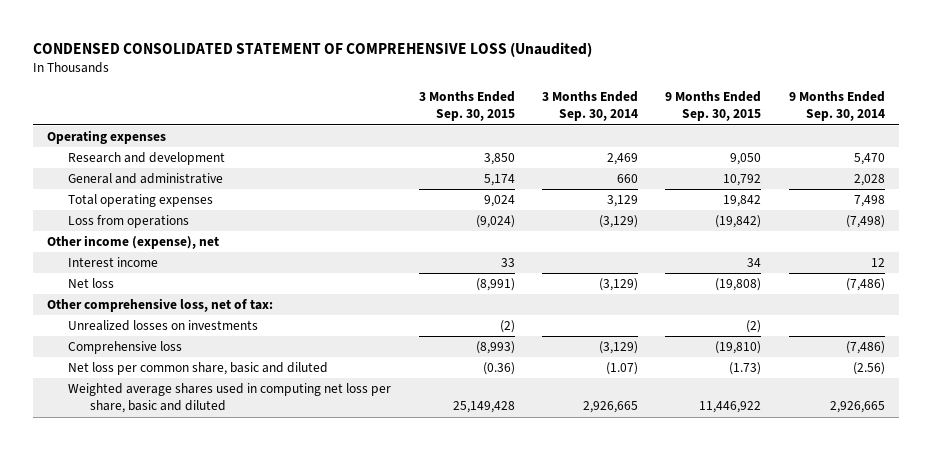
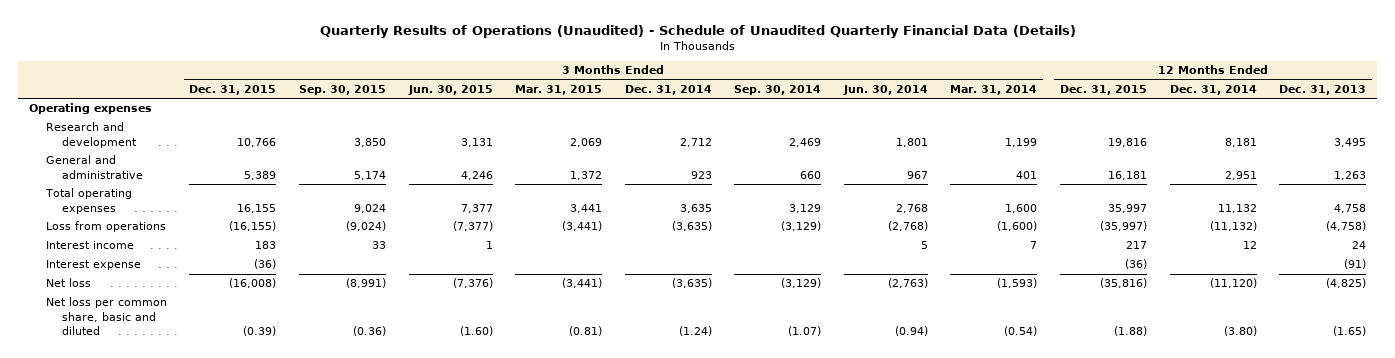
- CONDENSED CONSOLIDATED STATEMENT OF COMPREHENSIVE LOSS (Unaudited)
+ Quarterly Results of Operations (Unaudited) - Schedule of Unaudited Quarterly Financial Data (Details)
- | 3 Months Ended Sep. 30, 2015 | 3 Months Ended Sep. 30, 2014 | 9 Months Ended Sep. 30, 2015 | 9 Months Ended Sep. 30, 2014
+ | 3 Months Ended Dec. 31, 2015 | 3 Months Ended Sep. 30, 2015 | 3 Months Ended Jun. 30, 2015 | 3 Months Ended Mar. 31, 2015 | 3 Months Ended Dec. 31, 2014 | 3 Months Ended Sep. 30, 2014 | 3 Months Ended Jun. 30, 2014 | 3 Months Ended Mar. 31, 2014 | 12 Months Ended Dec. 31, 2015 | 12 Months Ended Dec. 31, 2014 | 12 Months Ended Dec. 31, 2013
- Other income (expense), net
+ Interest expense | (36) | | | | | | | | (36) | | (91)
- Other comprehensive loss, net of tax:
- Unrealized losses on investments | (2) | | (2) |
- Comprehensive loss | (8,993) | (3,129) | (19,810) | (7,486)
- Weighted average shares used in computing net loss per share, basic and diluted | 25,149,428 | 2,926,665 | 11,446,922 | 2,926,665

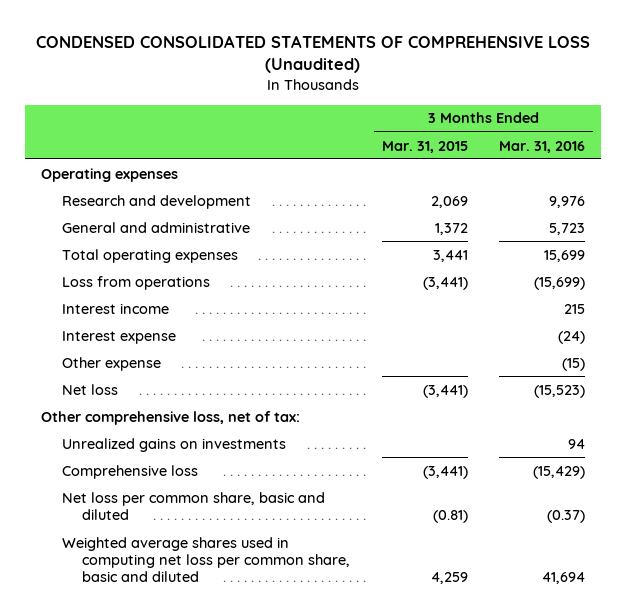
- Quarterly Results of Operations (Unaudited) - Schedule of Unaudited Quarterly Financial Data (Details)
+ CONDENSED CONSOLIDATED STATEMENTS OF COMPREHENSIVE LOSS (Unaudited)
- | 3 Months Ended Dec. 31, 2015 | 3 Months Ended Sep. 30, 2015 | 3 Months Ended Jun. 30, 2015 | 3 Months Ended Mar. 31, 2015 | 3 Months Ended Dec. 31, 2014 | 3 Months Ended Sep. 30, 2014 | 3 Months Ended Jun. 30, 2014 | 3 Months Ended Mar. 31, 2014 | 12 Months Ended Dec. 31, 2015 | 12 Months Ended Dec. 31, 2014 | 12 Months Ended Dec. 31, 2013
+ | 3 Months Ended Mar. 31, 2015 | 3 Months Ended Mar. 31, 2016
+ Other expense | | (15)
+ Other comprehensive loss, net of tax:
+ Unrealized gains on investments | | 94
+ Comprehensive loss | (3,441) | (15,429)
+ Weighted average shares used in computing net loss per common share, basic and diluted | 4,259 | 41,694

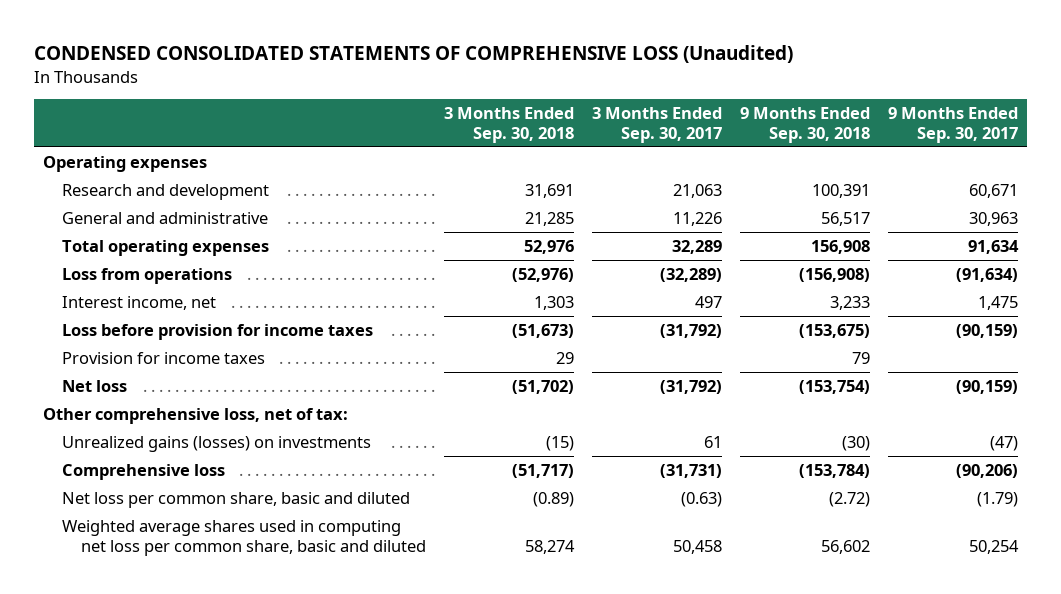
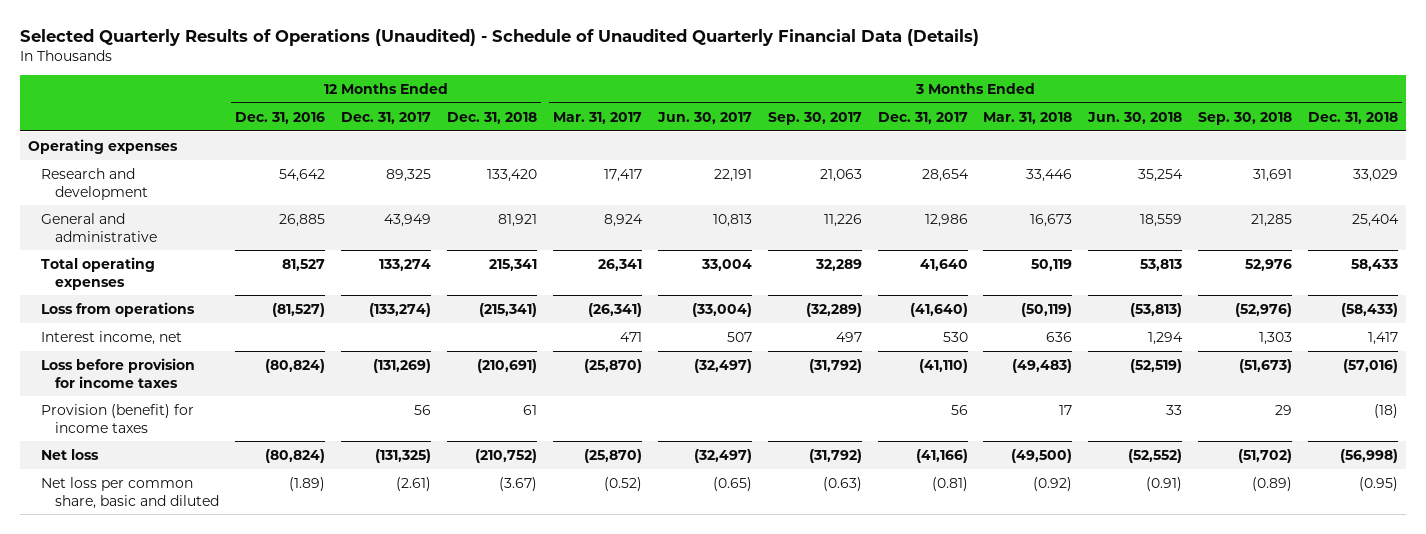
- CONDENSED CONSOLIDATED STATEMENTS OF COMPREHENSIVE LOSS (Unaudited)
+ Selected Quarterly Results of Operations (Unaudited) - Schedule of Unaudited Quarterly Financial Data (Details)
- | 3 Months Ended Sep. 30, 2018 | 3 Months Ended Sep. 30, 2017 | 9 Months Ended Sep. 30, 2018 | 9 Months Ended Sep. 30, 2017
+ | 12 Months Ended Dec. 31, 2016 | 12 Months Ended Dec. 31, 2017 | 12 Months Ended Dec. 31, 2018 | 3 Months Ended Mar. 31, 2017 | 3 Months Ended Jun. 30, 2017 | 3 Months Ended Sep. 30, 2017 | 3 Months Ended Dec. 31, 2017 | 3 Months Ended Mar. 31, 2018 | 3 Months Ended Jun. 30, 2018 | 3 Months Ended Sep. 30, 2018 | 3 Months Ended Dec. 31, 2018
- Provision for income taxes | 29 | | 79 |
+ Provision (benefit) for income taxes | | 56 | 61 | | | | 56 | 17 | 33 | 29 | (18)
- Other comprehensive loss, net of tax:
- Unrealized gains (losses) on investments | (15) | 61 | (30) | (47)
- Comprehensive loss | (51,717) | (31,731) | (153,784) | (90,206)
- Weighted average shares used in computing net loss per common share, basic and diluted | 58,274 | 50,458 | 56,602 | 50,254

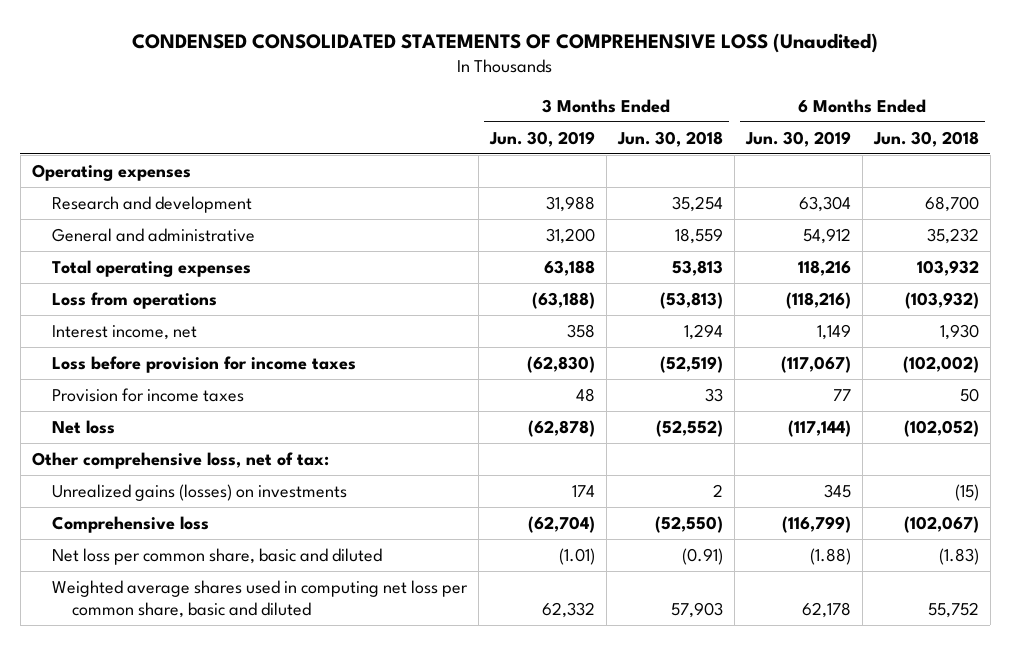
- Selected Quarterly Results of Operations (Unaudited) - Schedule of Unaudited Quarterly Financial Data (Details)
+ CONDENSED CONSOLIDATED STATEMENTS OF COMPREHENSIVE LOSS (Unaudited)
- | 12 Months Ended Dec. 31, 2016 | 12 Months Ended Dec. 31, 2017 | 12 Months Ended Dec. 31, 2018 | 3 Months Ended Mar. 31, 2017 | 3 Months Ended Jun. 30, 2017 | 3 Months Ended Sep. 30, 2017 | 3 Months Ended Dec. 31, 2017 | 3 Months Ended Mar. 31, 2018 | 3 Months Ended Jun. 30, 2018 | 3 Months Ended Sep. 30, 2018 | 3 Months Ended Dec. 31, 2018
+ | 3 Months Ended Jun. 30, 2019 | 3 Months Ended Jun. 30, 2018 | 6 Months Ended Jun. 30, 2019 | 6 Months Ended Jun. 30, 2018
- Provision (benefit) for income taxes | | 56 | 61 | | | | 56 | 17 | 33 | 29 | (18)
+ Provision for income taxes | 48 | 33 | 77 | 50
+ Other comprehensive loss, net of tax:
+ Unrealized gains (losses) on investments | 174 | 2 | 345 | (15)
+ Comprehensive loss | (62,704) | (52,550) | (116,799) | (102,067)
+ Weighted average shares used in computing net loss per common share, basic and diluted | 62,332 | 57,903 | 62,178 | 55,752

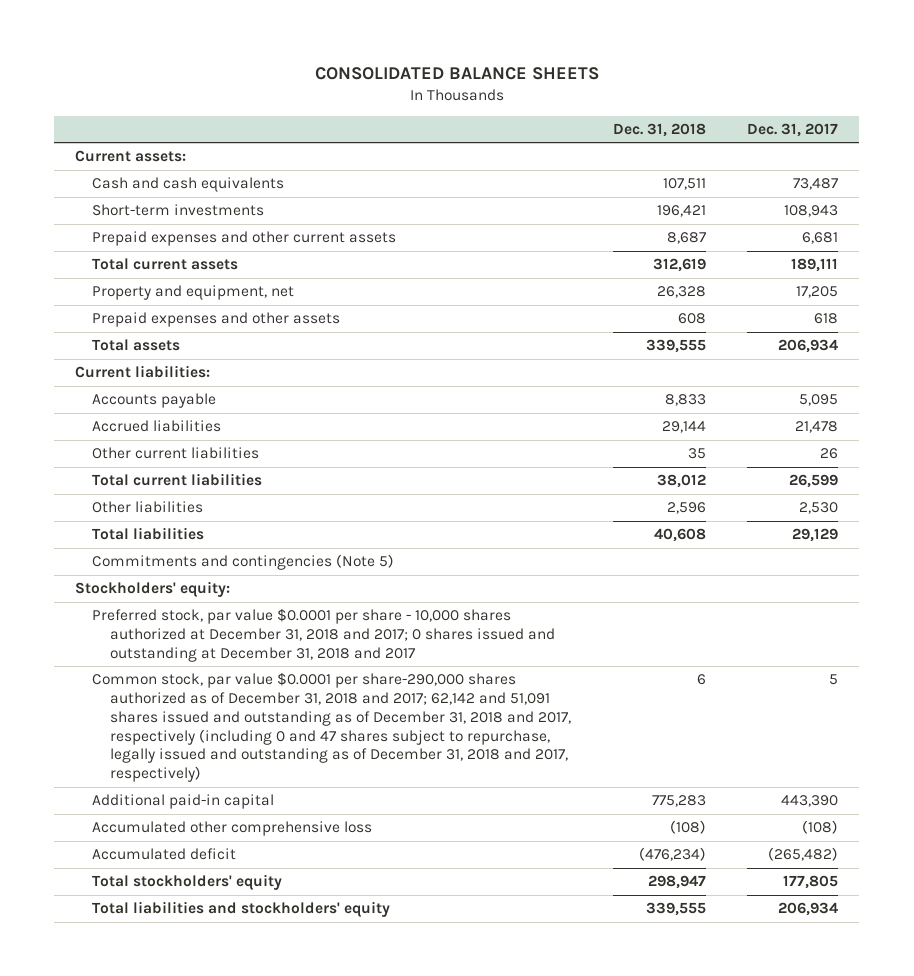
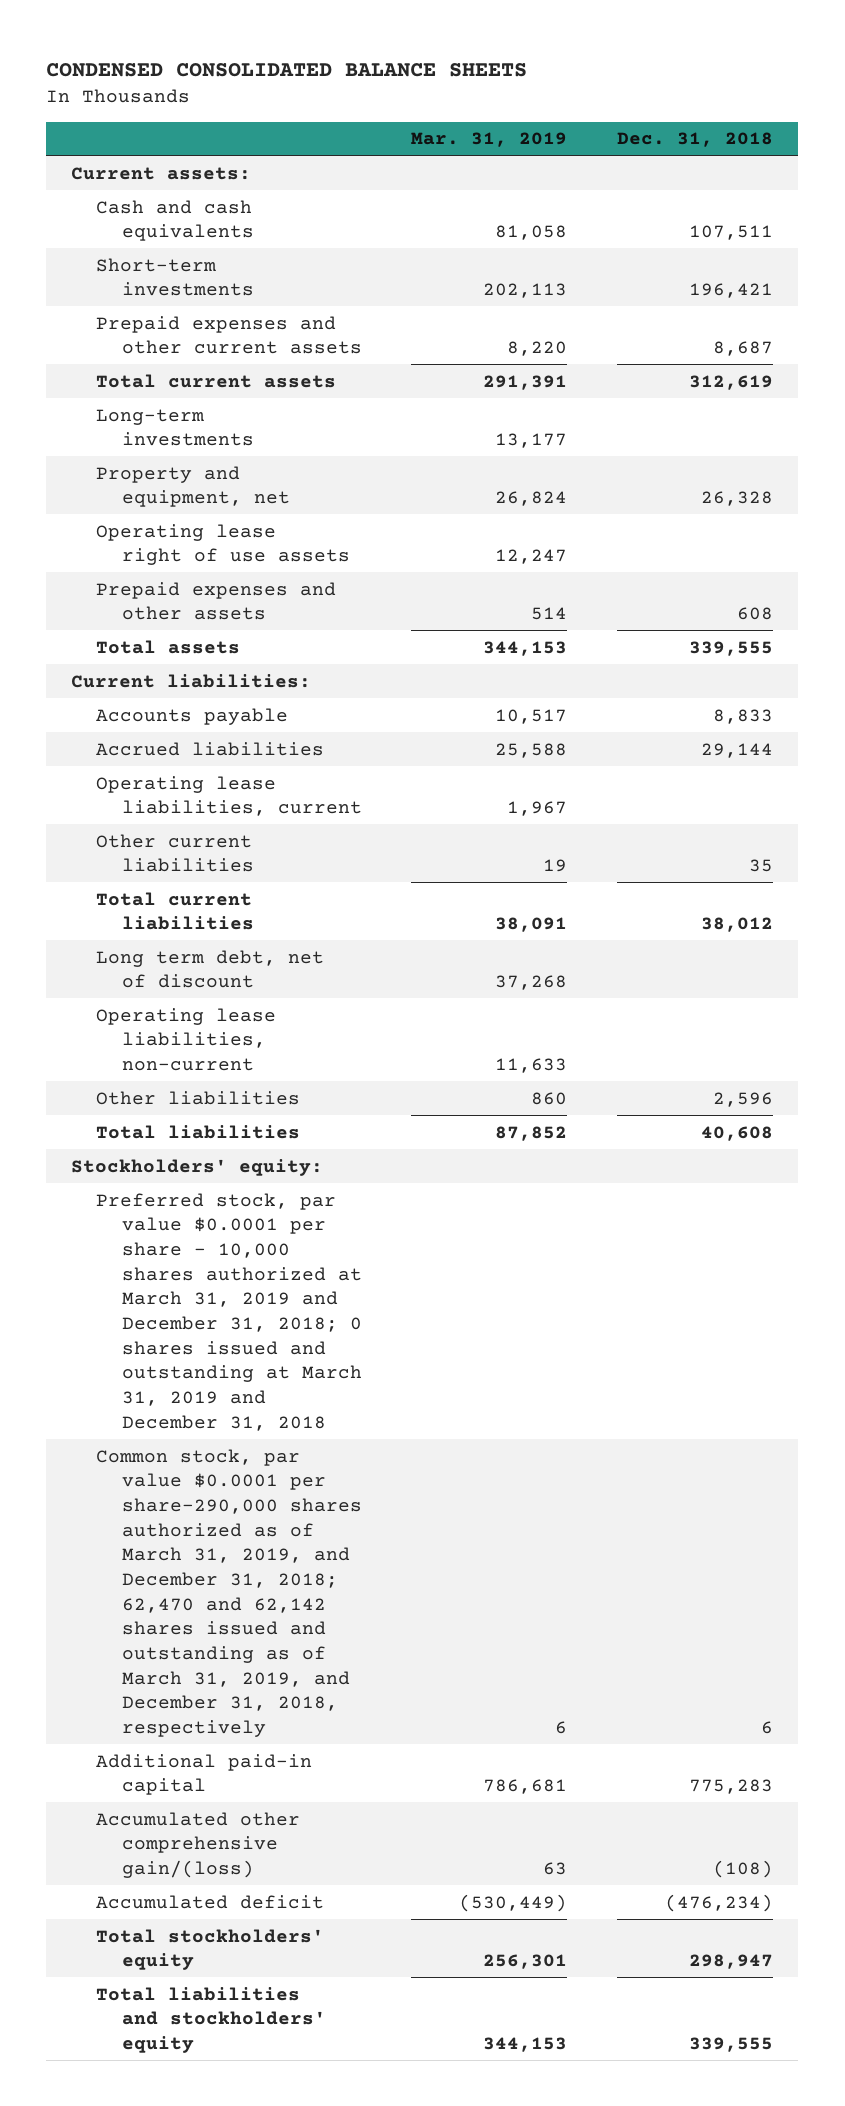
- CONSOLIDATED BALANCE SHEETS
+ CONDENSED CONSOLIDATED BALANCE SHEETS
- | Dec. 31, 2018 | Dec. 31, 2017
+ | Mar. 31, 2019 | Dec. 31, 2018
+ Long-term investments | 13,177 |
+ Operating lease right of use assets | 12,247 |
+ Operating lease liabilities, current | 1,967 |
+ Long term debt, net of discount | 37,268 |
+ Operating lease liabilities, non-current | 11,633 |
- Commitments and contingencies (Note 5)
- Preferred stock, par value $0.0001 per share - 10,000 shares authorized at December 31, 2018 and 2017; 0 shares issued and outstanding at December 31, 2018 and 2017
- Common stock, par value $0.0001 per share-290,000 shares authorized as of December 31, 2018 and 2017; 62,142 and 51,091 shares issued and outstanding as of December 31, 2018 and 2017, respectively (including 0 and 47 shares subject to repurchase, legally issued and outstanding as of December 31, 2018 and 2017, respectively) | 6 | 5
+ Preferred stock, par value $0.0001 per share - 10,000 shares authorized at March 31, 2019 and December 31, 2018; 0 shares issued and outstanding at March 31, 2019 and December 31, 2018
+ Common stock, par value $0.0001 per share-290,000 shares authorized as of March 31, 2019, and December 31, 2018; 62,470 and 62,142 shares issued and outstanding as of March 31, 2019, and December 31, 2018, respectively | 6 | 6
- Accumulated other comprehensive loss | (108) | (108)
+ Accumulated other comprehensive gain/(loss) | 63 | (108)

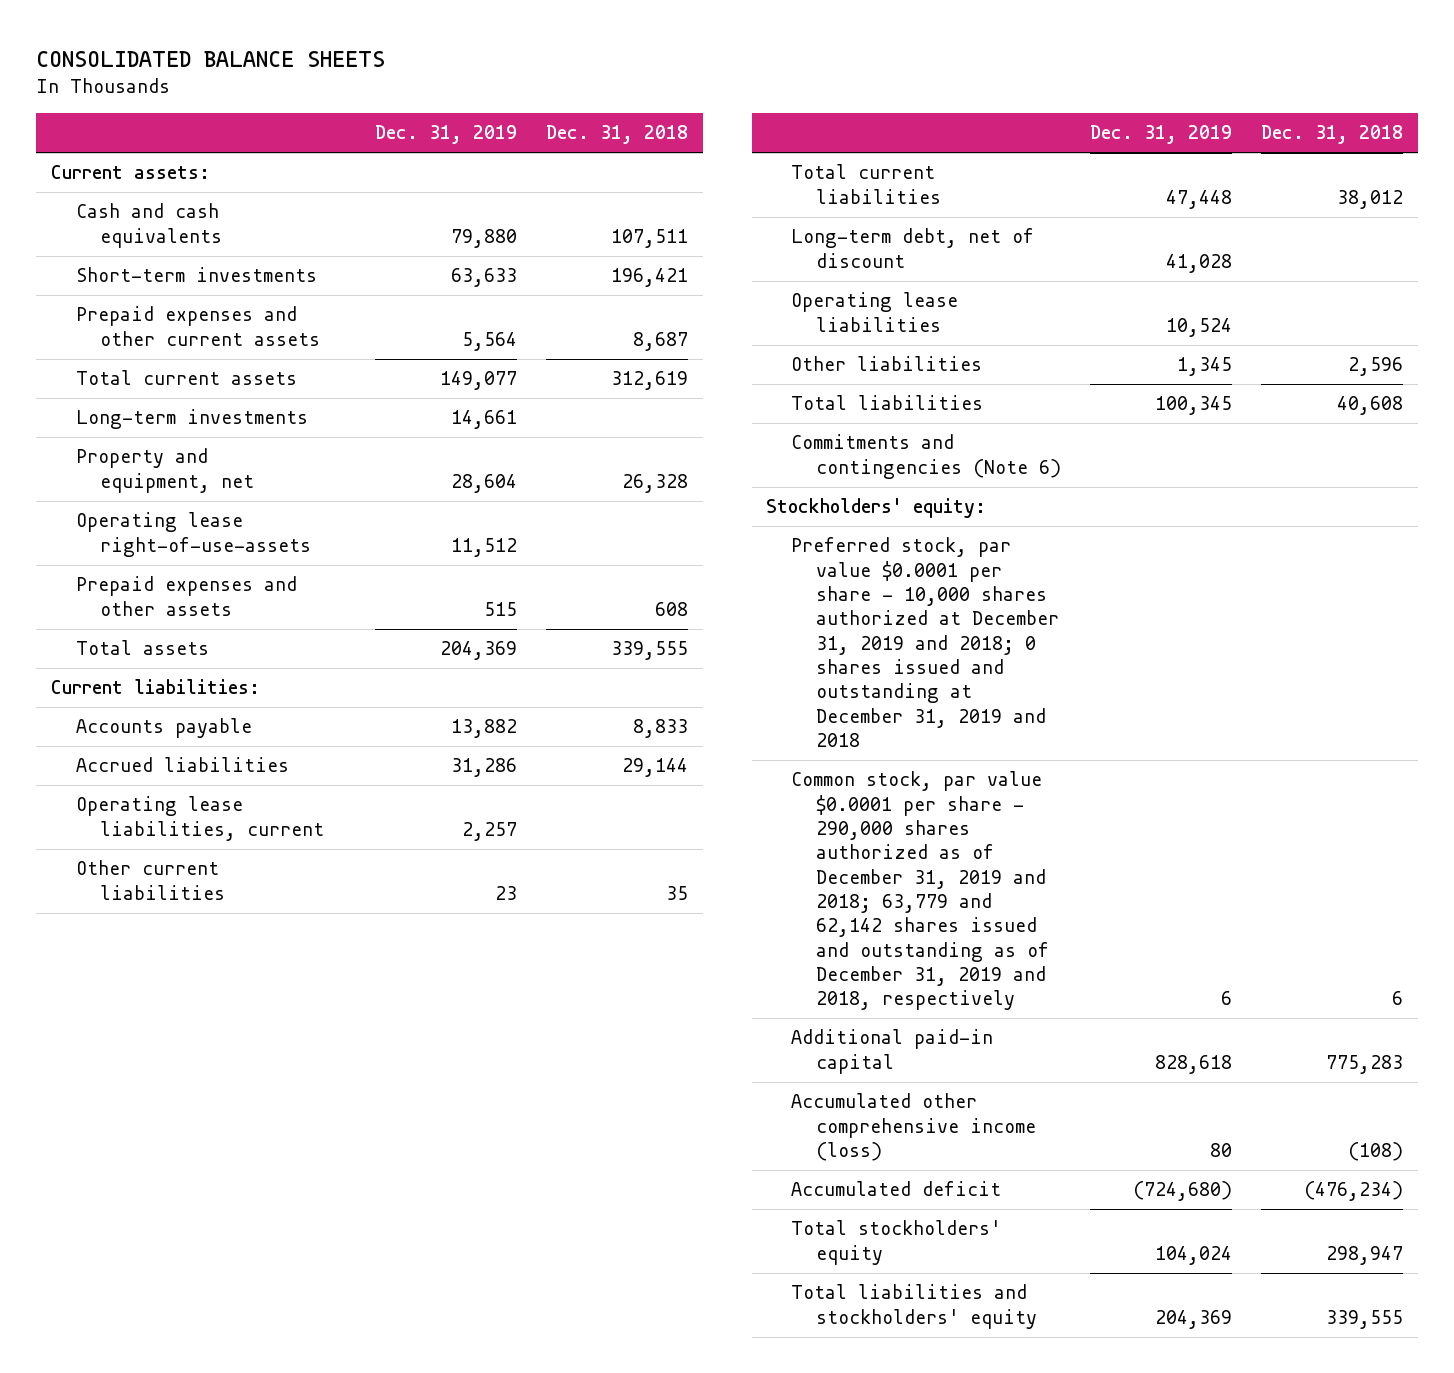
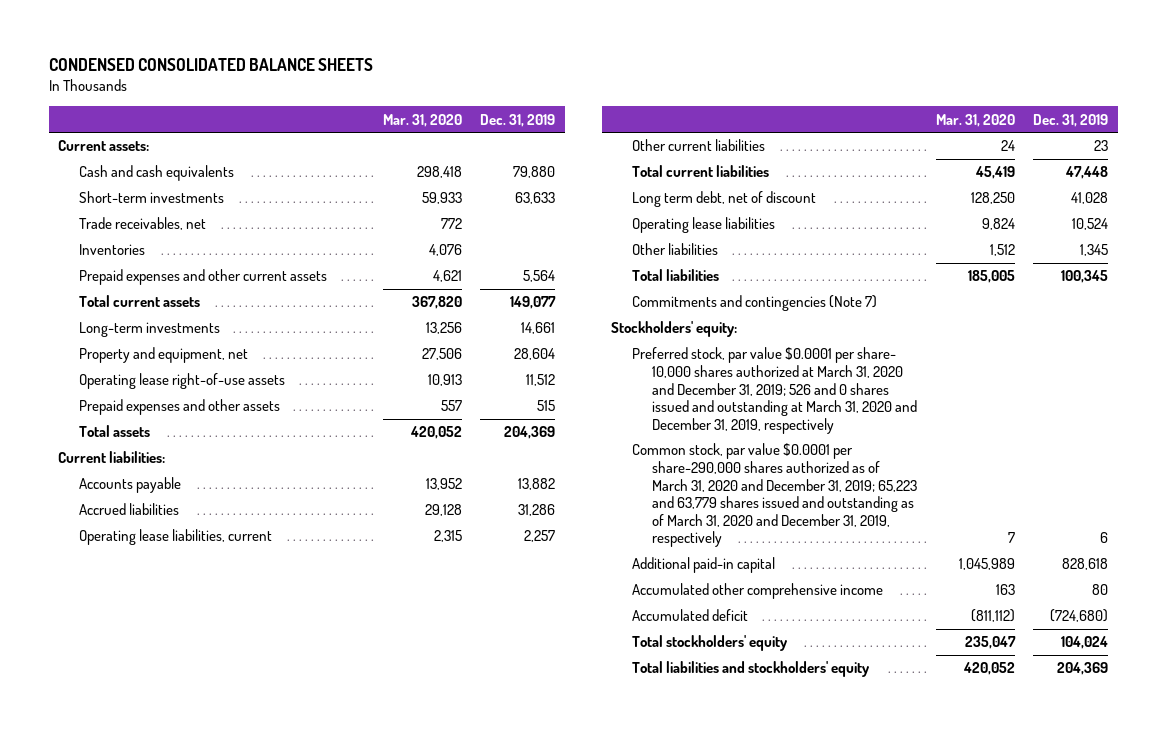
- CONSOLIDATED BALANCE SHEETS
+ CONDENSED CONSOLIDATED BALANCE SHEETS
- | Dec. 31, 2019 | Dec. 31, 2018
+ | Mar. 31, 2020 | Dec. 31, 2019
+ Trade receivables, net | 772 |
+ Inventories | 4,076 |
- Operating lease right-of-use-assets | 11,512 |
+ Operating lease right-of-use assets | 10,913 | 11,512
- Long-term debt, net of discount | 41,028 |
+ Long term debt, net of discount | 128,250 | 41,028
- Commitments and contingencies (Note 6)
+ Commitments and contingencies (Note 7)
- Preferred stock, par value $0.0001 per share - 10,000 shares authorized at December 31, 2019 and 2018; 0 shares issued and outstanding at December 31, 2019 and 2018
- Common stock, par value $0.0001 per share - 290,000 shares authorized as of December 31, 2019 and 2018; 63,779 and 62,142 shares issued and outstanding as of December 31, 2019 and 2018, respectively | 6 | 6
+ Preferred stock, par value $0.0001 per share- 10,000 shares authorized at March 31, 2020 and December 31, 2019; 526 and 0 shares issued and outstanding at March 31, 2020 and December 31, 2019, respectively
+ Common stock, par value $0.0001 per share-290,000 shares authorized as of March 31, 2020 and December 31, 2019; 65,223 and 63,779 shares issued and outstanding as of March 31, 2020 and December 31, 2019, respectively | 7 | 6
- Accumulated other comprehensive income (loss) | 80 | (108)
+ Accumulated other comprehensive income | 163 | 80

